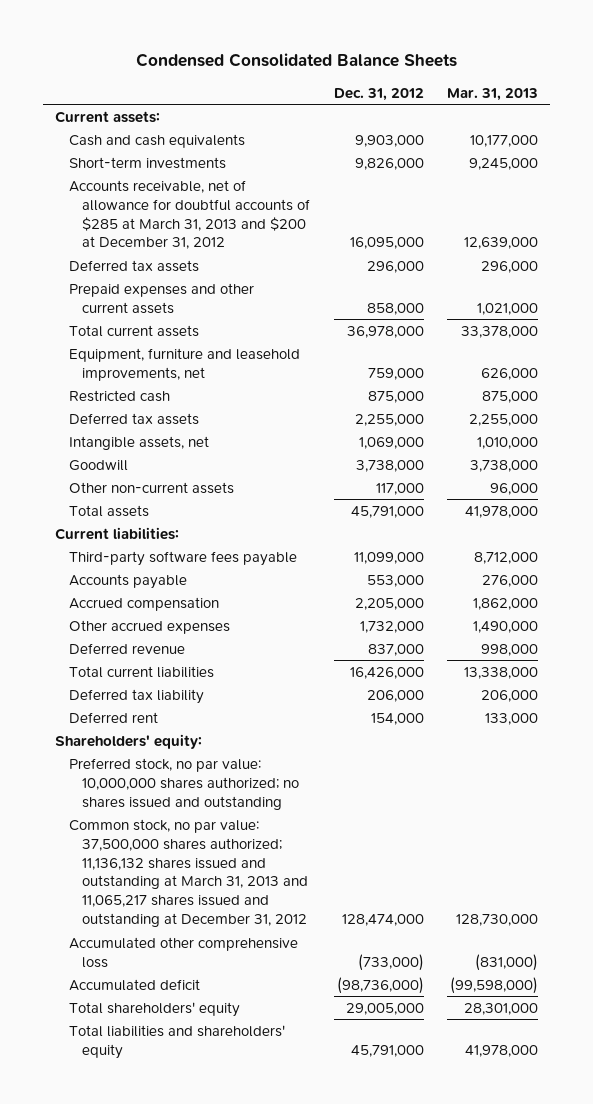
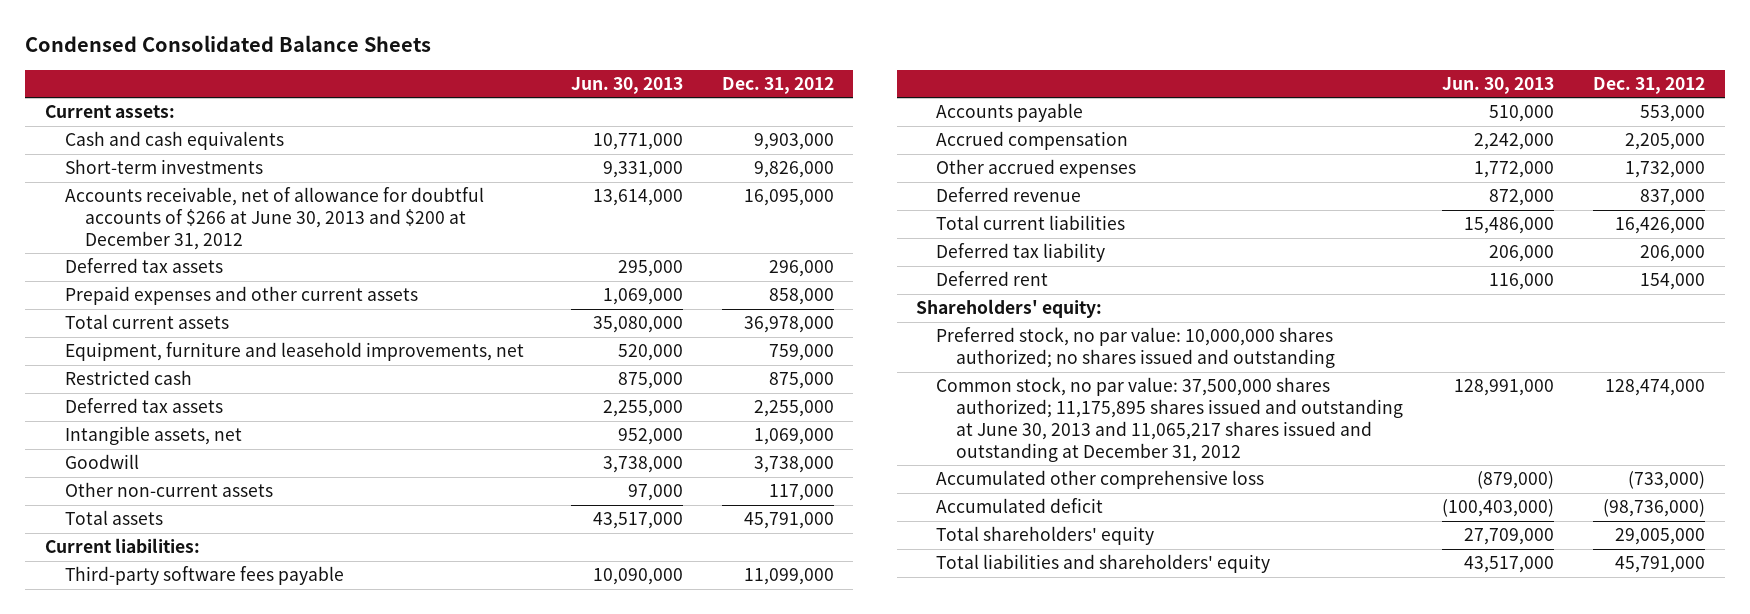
- | Dec. 31, 2012 | Mar. 31, 2013
+ | Jun. 30, 2013 | Dec. 31, 2012
- Accounts receivable, net of allowance for doubtful accounts of $285 at March 31, 2013 and $200 at December 31, 2012 | 16,095,000 | 12,639,000
+ Accounts receivable, net of allowance for doubtful accounts of $266 at June 30, 2013 and $200 at December 31, 2012 | 13,614,000 | 16,095,000
- Common stock, no par value: 37,500,000 shares authorized; 11,136,132 shares issued and outstanding at March 31, 2013 and 11,065,217 shares issued and outstanding at December 31, 2012 | 128,474,000 | 128,730,000
+ Common stock, no par value: 37,500,000 shares authorized; 11,175,895 shares issued and outstanding at June 30, 2013 and 11,065,217 shares issued and outstanding at December 31, 2012 | 128,991,000 | 128,474,000

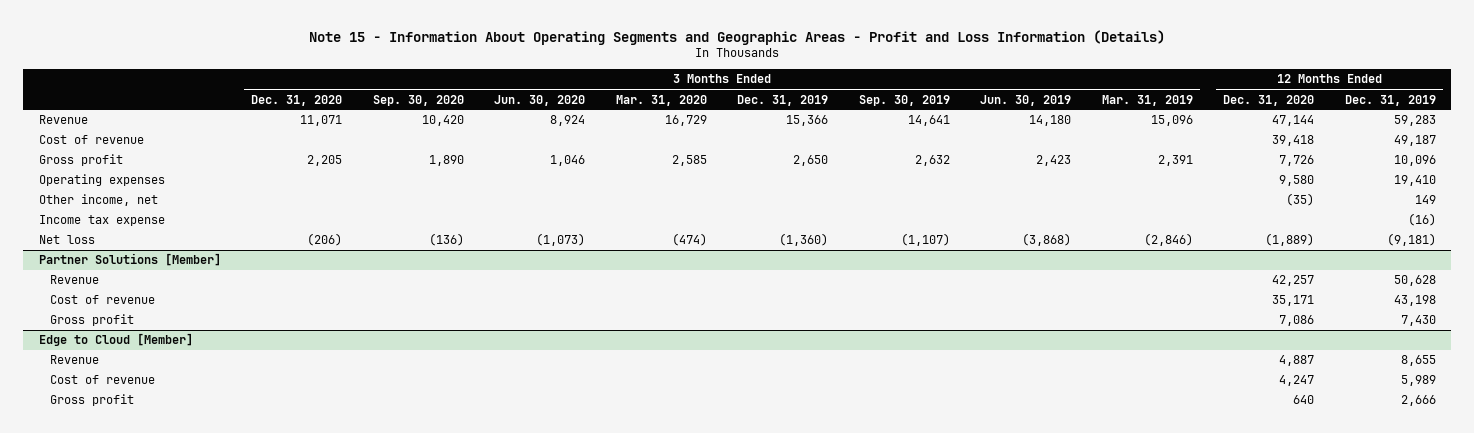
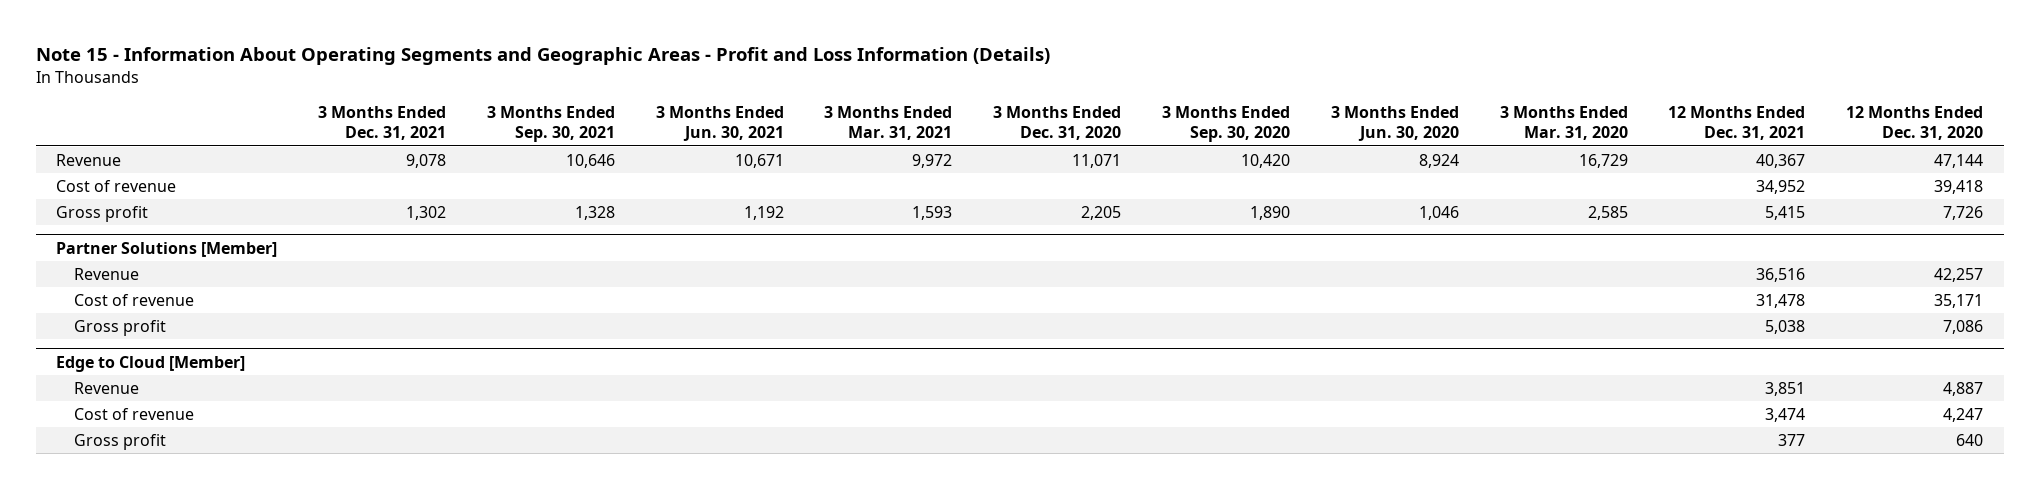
- | 3 Months Ended Dec. 31, 2020 | 3 Months Ended Sep. 30, 2020 | 3 Months Ended Jun. 30, 2020 | 3 Months Ended Mar. 31, 2020 | 3 Months Ended Dec. 31, 2019 | 3 Months Ended Sep. 30, 2019 | 3 Months Ended Jun. 30, 2019 | 3 Months Ended Mar. 31, 2019 | 12 Months Ended Dec. 31, 2020 | 12 Months Ended Dec. 31, 2019
+ | 3 Months Ended Dec. 31, 2021 | 3 Months Ended Sep. 30, 2021 | 3 Months Ended Jun. 30, 2021 | 3 Months Ended Mar. 31, 2021 | 3 Months Ended Dec. 31, 2020 | 3 Months Ended Sep. 30, 2020 | 3 Months Ended Jun. 30, 2020 | 3 Months Ended Mar. 31, 2020 | 12 Months Ended Dec. 31, 2021 | 12 Months Ended Dec. 31, 2020
- Operating expenses | | | | | | | | | 9,580 | 19,410
- Other income, net | | | | | | | | | (35) | 149
- Income tax expense | | | | | | | | | | (16)
- Net loss | (206) | (136) | (1,073) | (474) | (1,360) | (1,107) | (3,868) | (2,846) | (1,889) | (9,181)

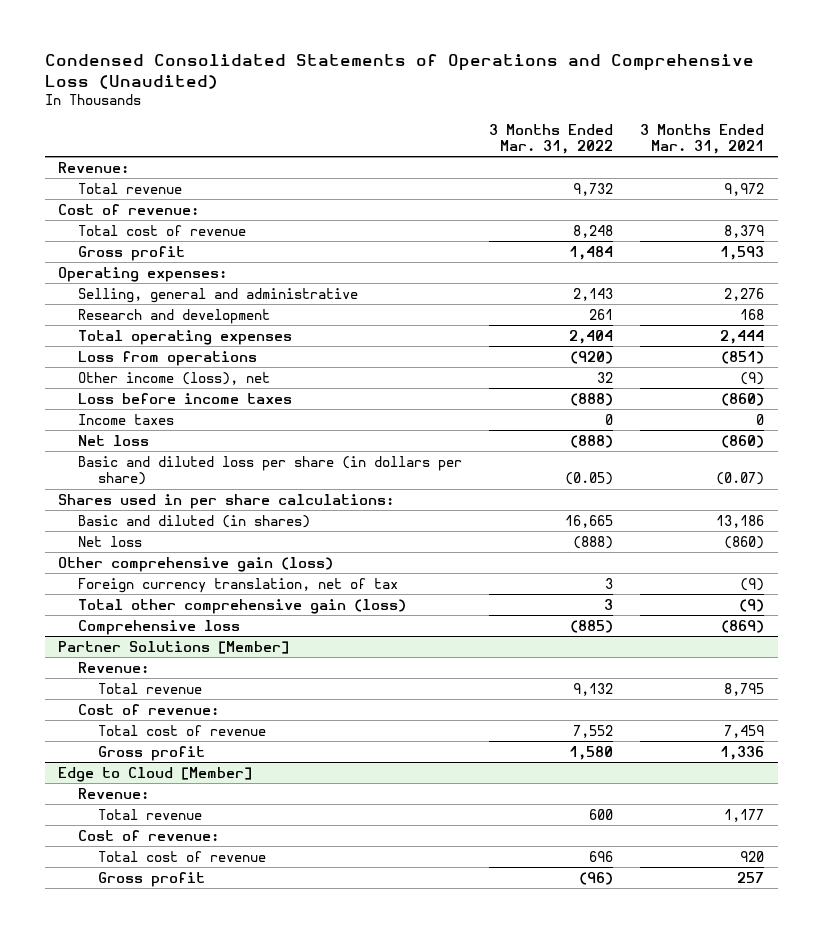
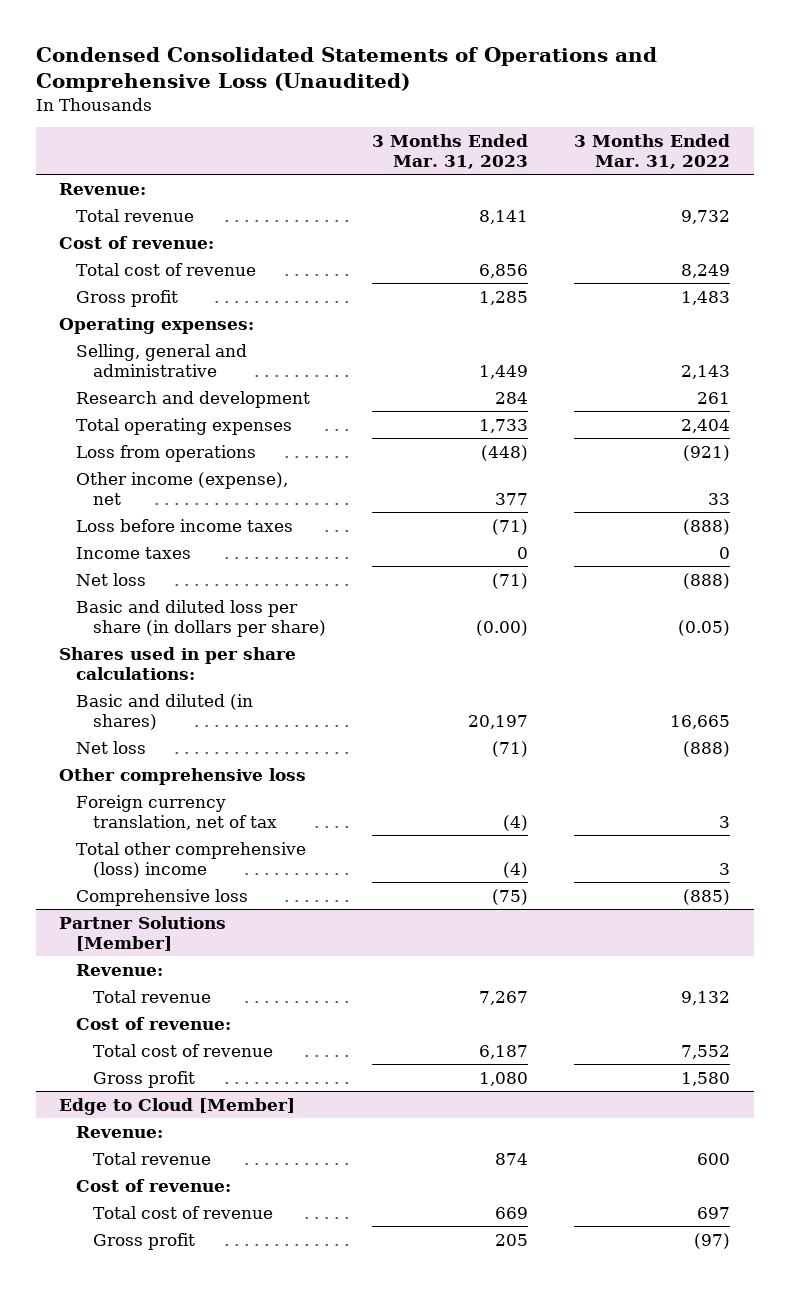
- | 3 Months Ended Mar. 31, 2022 | 3 Months Ended Mar. 31, 2021
+ | 3 Months Ended Mar. 31, 2023 | 3 Months Ended Mar. 31, 2022
- Total cost of revenue | 8,248 | 8,379
- Gross profit | 1,484 | 1,593
+ Total cost of revenue | 6,856 | 8,249
+ Gross profit | 1,285 | 1,483
- Loss from operations | (920) | (851)
- Other income (loss), net | 32 | (9)
+ Loss from operations | (448) | (921)
+ Other income (expense), net | 377 | 33
- Other comprehensive gain (loss)
+ Other comprehensive loss
- Total other comprehensive gain (loss) | 3 | (9)
+ Total other comprehensive (loss) income | (4) | 3
@ Edge to Cloud [Member]
- Total cost of revenue | 696 | 920
- Gross profit | (96) | 257
+ Total cost of revenue | 669 | 697
+ Gross profit | 205 | (97)

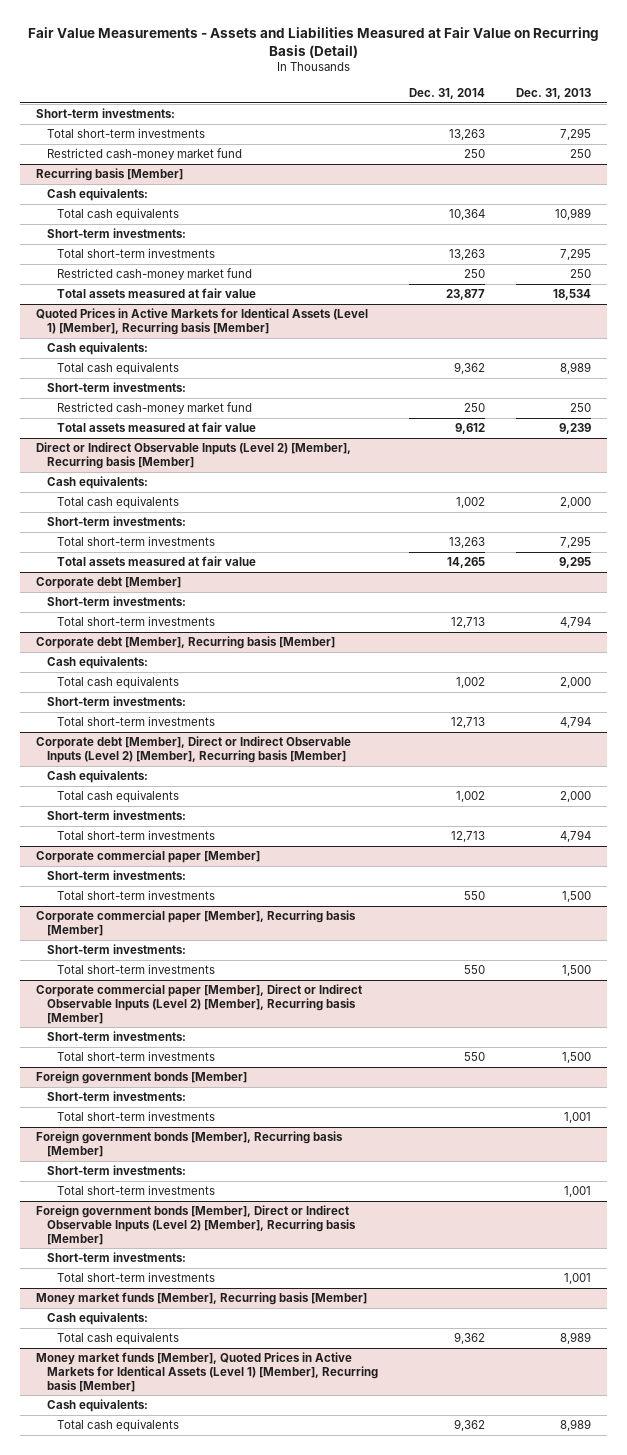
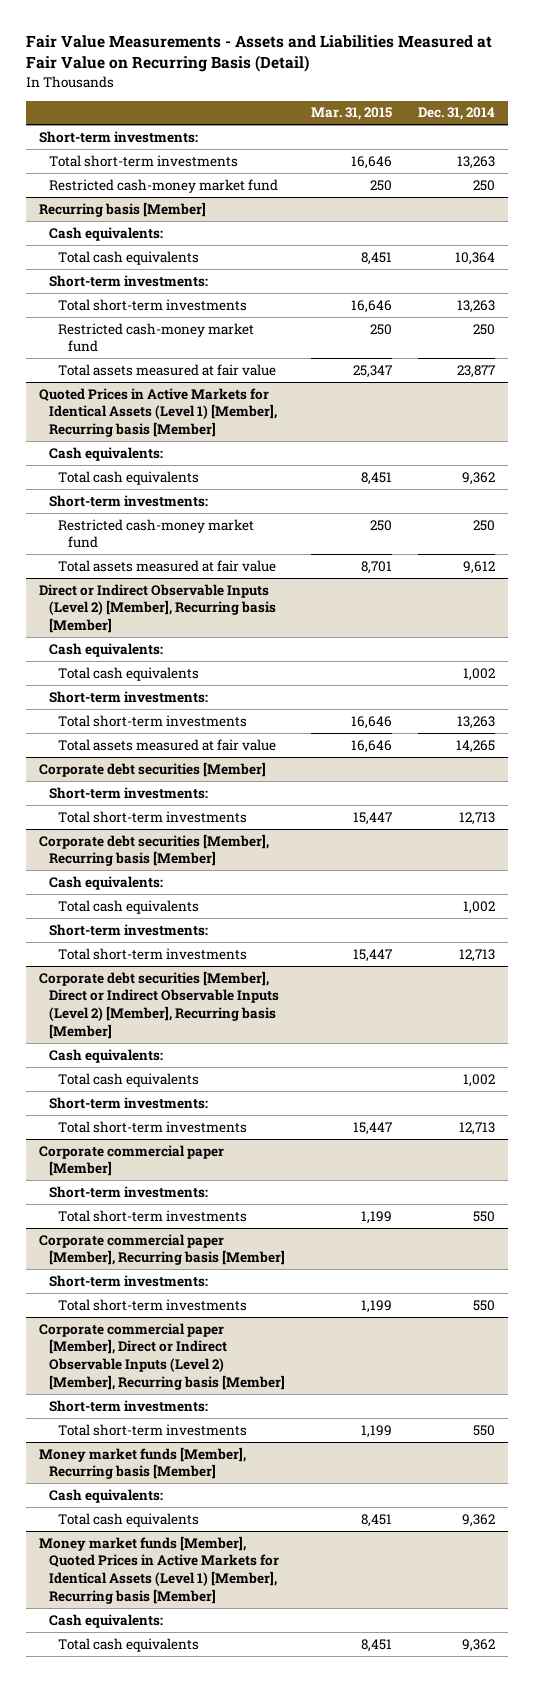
- | Dec. 31, 2014 | Dec. 31, 2013
+ | Mar. 31, 2015 | Dec. 31, 2014
- Corporate debt [Member]
+ Corporate debt securities [Member]
- Corporate debt [Member], Recurring basis [Member]
+ Corporate debt securities [Member], Recurring basis [Member]
- Corporate debt [Member], Direct or Indirect Observable Inputs (Level 2) [Member], Recurring basis [Member]
+ Corporate debt securities [Member], Direct or Indirect Observable Inputs (Level 2) [Member], Recurring basis [Member]
- Foreign government bonds [Member]
- Short-term investments:
- Total short-term investments | | 1,001
- Foreign government bonds [Member], Recurring basis [Member]
- Short-term investments:
- Total short-term investments | | 1,001
- Foreign government bonds [Member], Direct or Indirect Observable Inputs (Level 2) [Member], Recurring basis [Member]
- Short-term investments:
- Total short-term investments | | 1,001

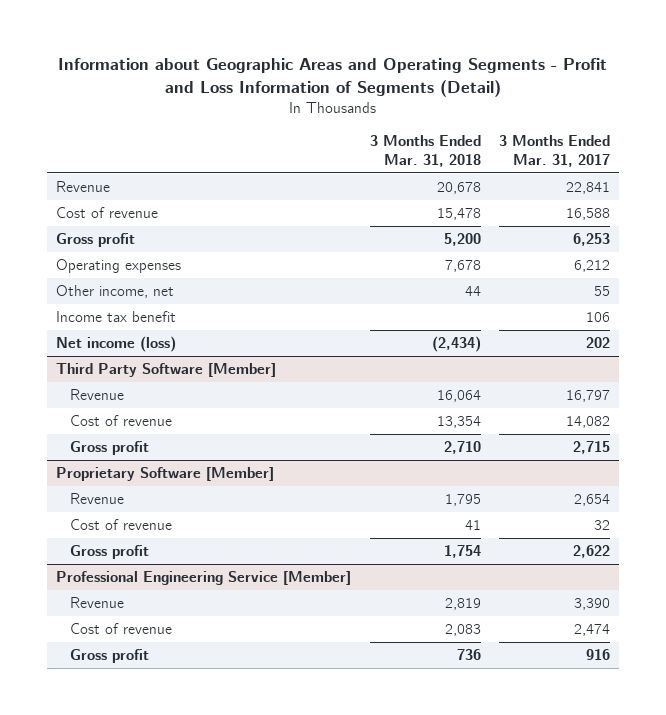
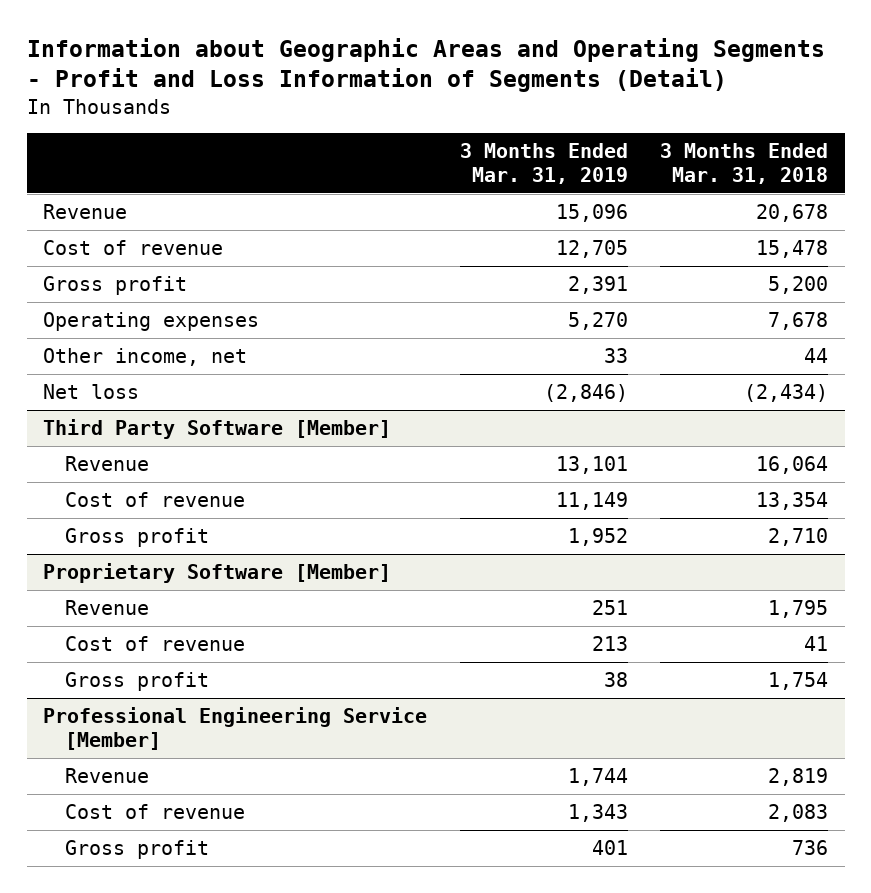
- | 3 Months Ended Mar. 31, 2018 | 3 Months Ended Mar. 31, 2017
+ | 3 Months Ended Mar. 31, 2019 | 3 Months Ended Mar. 31, 2018
- Income tax benefit | | 106
- Net income (loss) | (2,434) | 202
+ Net loss | (2,846) | (2,434)

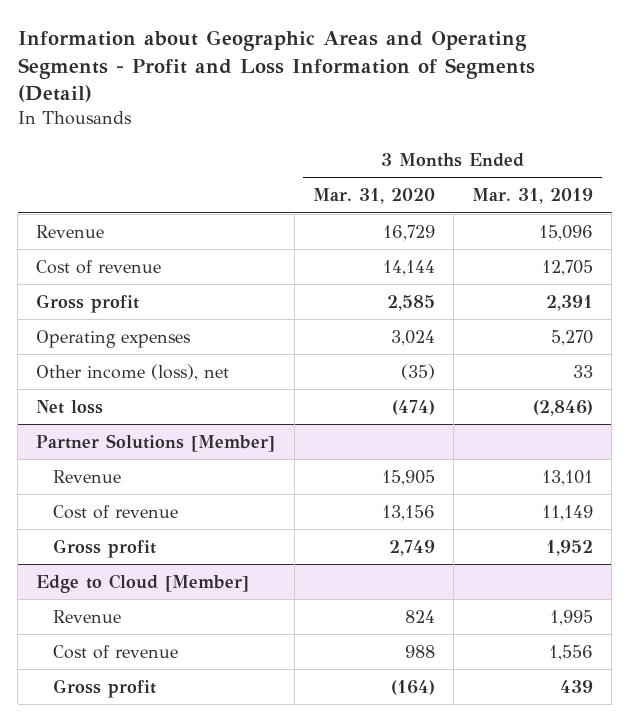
- | 3 Months Ended Mar. 31, 2019 | 3 Months Ended Mar. 31, 2018
+ | 3 Months Ended Mar. 31, 2020 | 3 Months Ended Mar. 31, 2019
- Other income, net | 33 | 44
+ Other income (loss), net | (35) | 33
- Third Party Software [Member]
+ Partner Solutions [Member]
- Proprietary Software [Member]
- Revenue | 251 | 1,795
- Cost of revenue | 213 | 41
- Gross profit | 38 | 1,754
- Professional Engineering Service [Member]
- Revenue | 1,744 | 2,819
- Cost of revenue | 1,343 | 2,083
- Gross profit | 401 | 736
+ Edge to Cloud [Member]
+ Revenue | 824 | 1,995
+ Cost of revenue | 988 | 1,556
+ Gross profit | (164) | 439

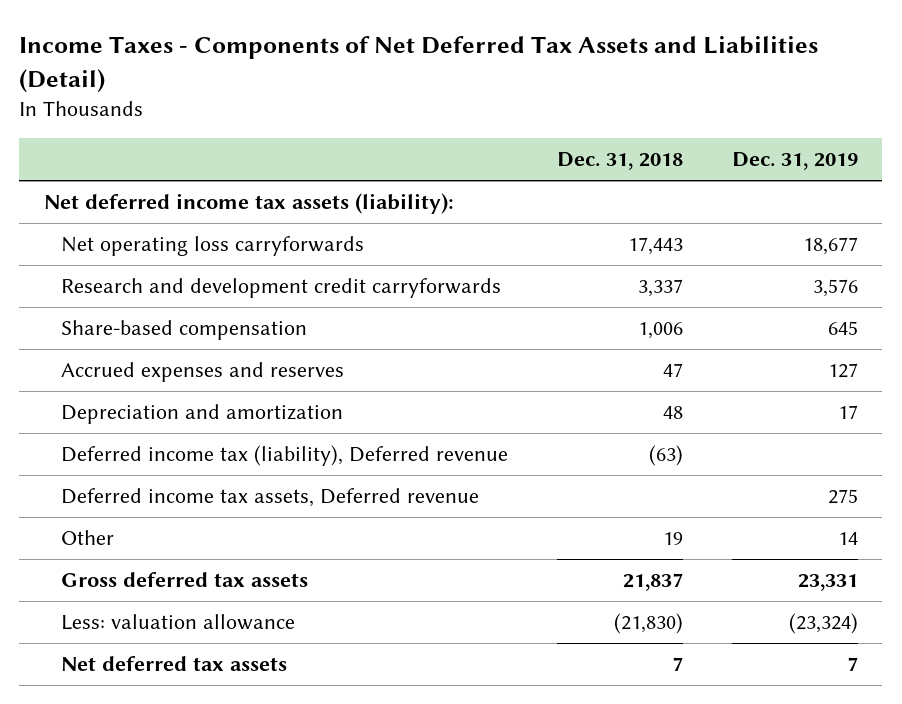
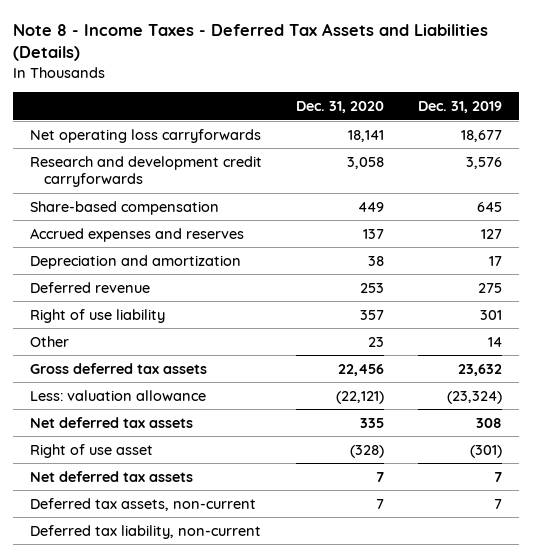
- Income Taxes - Components of Net Deferred Tax Assets and Liabilities (Detail)
+ Note 8 - Income Taxes - Deferred Tax Assets and Liabilities (Details)
- | Dec. 31, 2018 | Dec. 31, 2019
+ | Dec. 31, 2020 | Dec. 31, 2019
- Net deferred income tax assets (liability):
- Deferred income tax (liability), Deferred revenue | (63) |
- Deferred income tax assets, Deferred revenue | | 275
+ Deferred revenue | 253 | 275
+ Right of use liability | 357 | 301
- Gross deferred tax assets | 21,837 | 23,331
+ Gross deferred tax assets | 22,456 | 23,632
+ Net deferred tax assets | 335 | 308
+ Right of use asset | (328) | (301)
+ Deferred tax assets, non-current | 7 | 7
+ Deferred tax liability, non-current

